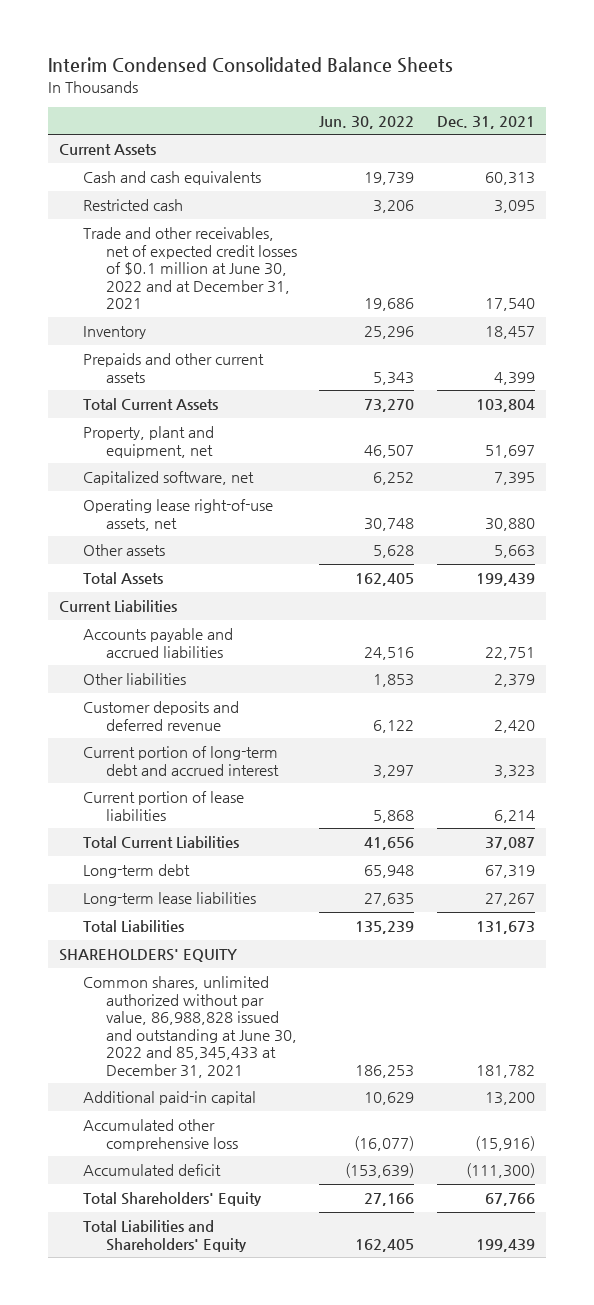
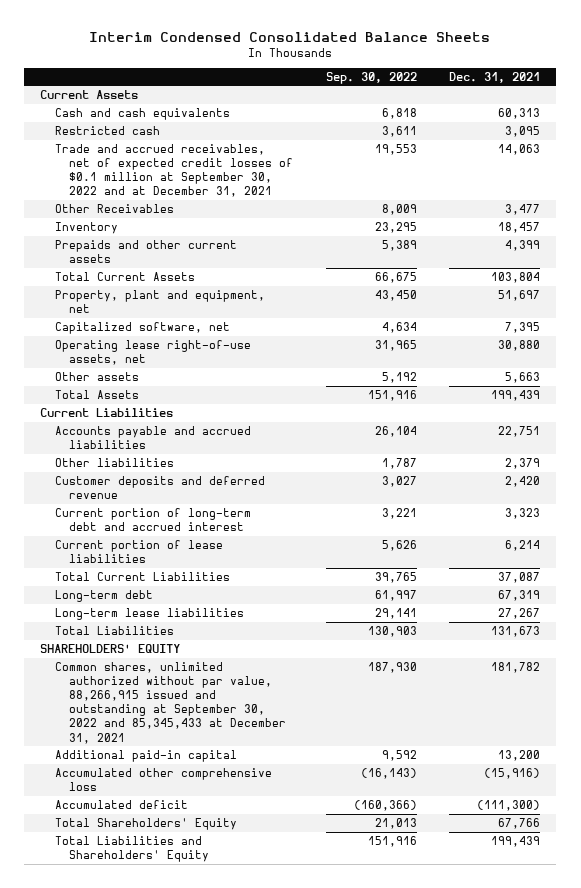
- | Jun. 30, 2022 | Dec. 31, 2021
+ | Sep. 30, 2022 | Dec. 31, 2021
- Trade and other receivables, net of expected credit losses of $0.1 million at June 30, 2022 and at December 31, 2021 | 19,686 | 17,540
+ Trade and accrued receivables, net of expected credit losses of $0.1 million at September 30, 2022 and at December 31, 2021 | 19,553 | 14,063
+ Other Receivables | 8,009 | 3,477
- Common shares, unlimited authorized without par value, 86,988,828 issued and outstanding at June 30, 2022 and 85,345,433 at December 31, 2021 | 186,253 | 181,782
+ Common shares, unlimited authorized without par value, 88,266,915 issued and outstanding at September 30, 2022 and 85,345,433 at December 31, 2021 | 187,930 | 181,782

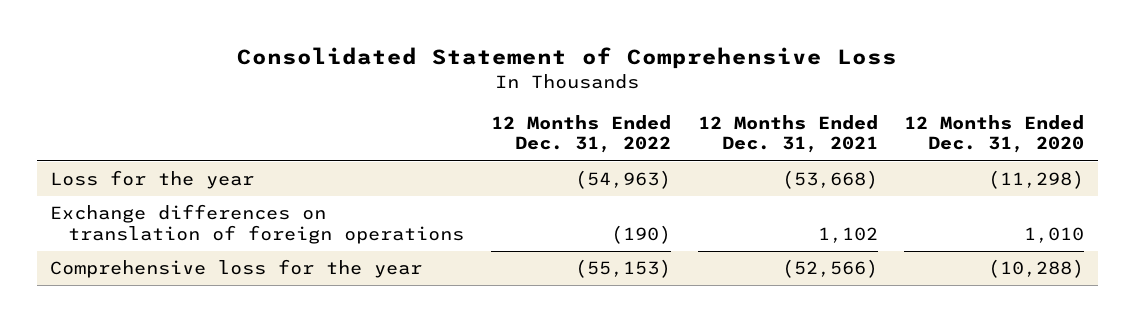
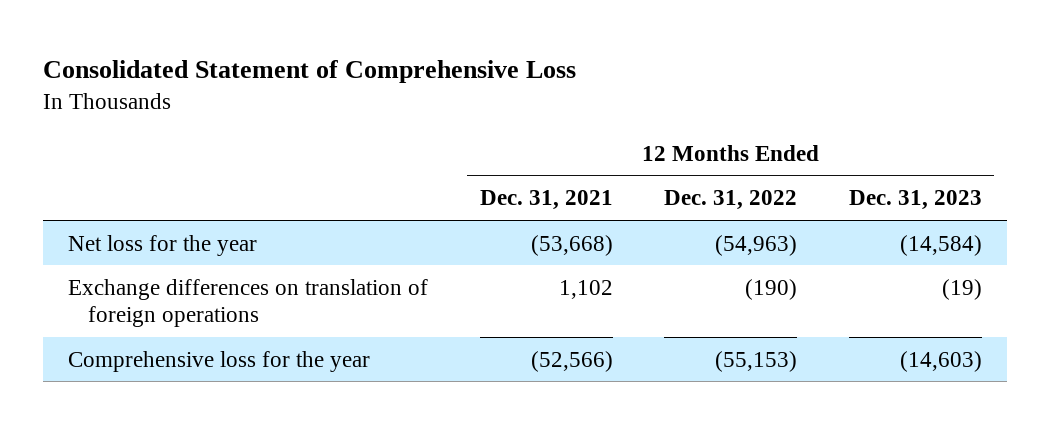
- | 12 Months Ended Dec. 31, 2022 | 12 Months Ended Dec. 31, 2021 | 12 Months Ended Dec. 31, 2020
+ | 12 Months Ended Dec. 31, 2021 | 12 Months Ended Dec. 31, 2022 | 12 Months Ended Dec. 31, 2023
- Loss for the year | (54,963) | (53,668) | (11,298)
+ Net loss for the year | (53,668) | (54,963) | (14,584)

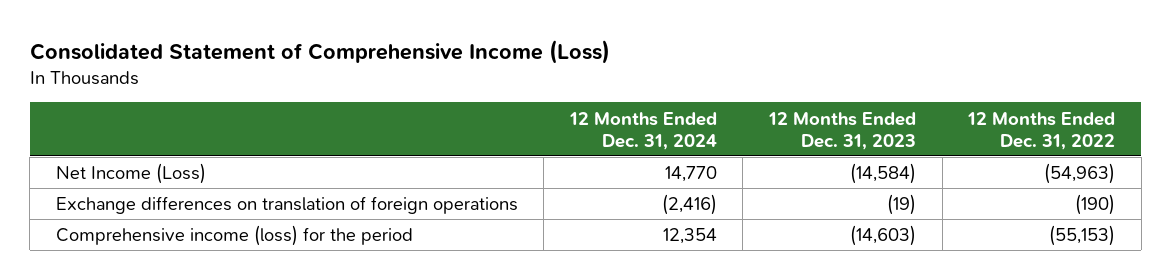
- Consolidated Statement of Comprehensive Loss
+ Consolidated Statement of Comprehensive Income (Loss)
- | 12 Months Ended Dec. 31, 2021 | 12 Months Ended Dec. 31, 2022 | 12 Months Ended Dec. 31, 2023
+ | 12 Months Ended Dec. 31, 2024 | 12 Months Ended Dec. 31, 2023 | 12 Months Ended Dec. 31, 2022
- Net loss for the year | (53,668) | (54,963) | (14,584)
+ Net Income (Loss) | 14,770 | (14,584) | (54,963)
- Comprehensive loss for the year | (52,566) | (55,153) | (14,603)
+ Comprehensive income (loss) for the period | 12,354 | (14,603) | (55,153)

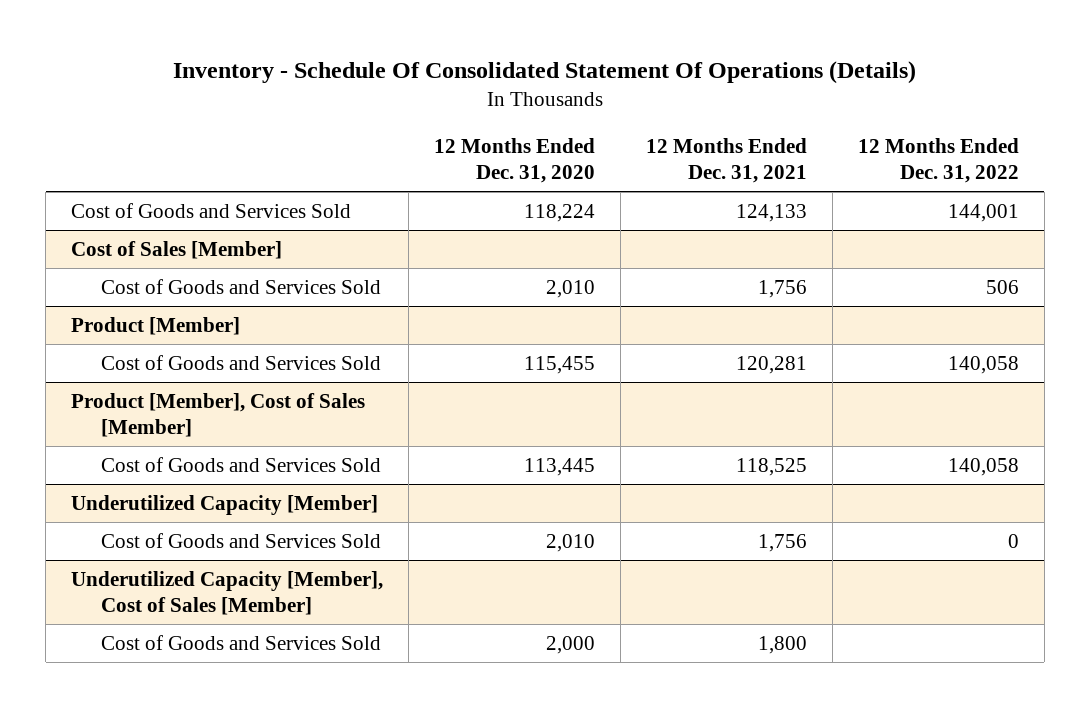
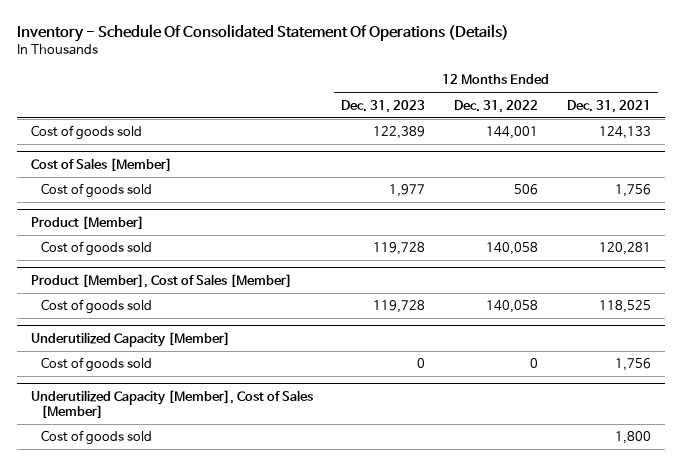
- | 12 Months Ended Dec. 31, 2020 | 12 Months Ended Dec. 31, 2021 | 12 Months Ended Dec. 31, 2022
+ | 12 Months Ended Dec. 31, 2023 | 12 Months Ended Dec. 31, 2022 | 12 Months Ended Dec. 31, 2021
- Cost of Goods and Services Sold | 118,224 | 124,133 | 144,001
+ Cost of goods sold | 122,389 | 144,001 | 124,133
@ Cost of Sales [Member]
- Cost of Goods and Services Sold | 2,010 | 1,756 | 506
+ Cost of goods sold | 1,977 | 506 | 1,756
@ Product [Member]
- Cost of Goods and Services Sold | 115,455 | 120,281 | 140,058
+ Cost of goods sold | 119,728 | 140,058 | 120,281
@ Product [Member], Cost of Sales [Member]
- Cost of Goods and Services Sold | 113,445 | 118,525 | 140,058
+ Cost of goods sold | 119,728 | 140,058 | 118,525
@ Underutilized Capacity [Member]
- Cost of Goods and Services Sold | 2,010 | 1,756 | 0
+ Cost of goods sold | 0 | 0 | 1,756
@ Underutilized Capacity [Member], Cost of Sales [Member]
- Cost of Goods and Services Sold | 2,000 | 1,800 |
+ Cost of goods sold | | | 1,800

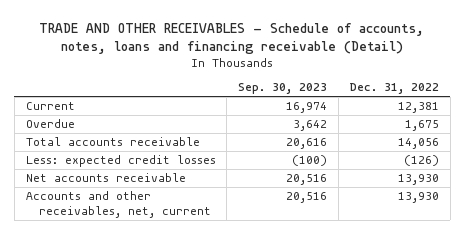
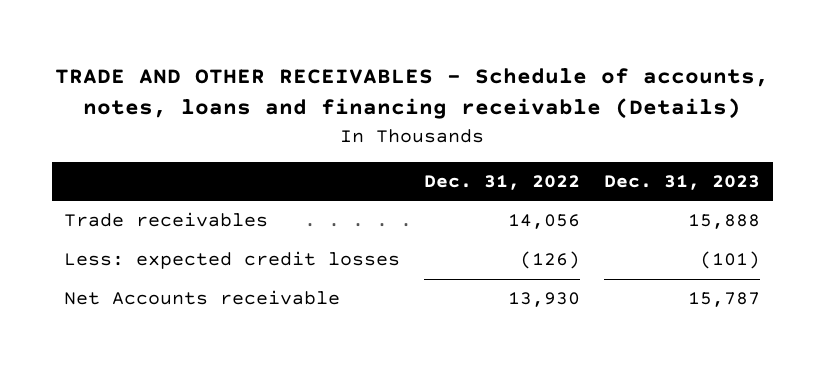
- TRADE AND OTHER RECEIVABLES - Schedule of accounts, notes, loans and financing receivable (Detail)
+ TRADE AND OTHER RECEIVABLES - Schedule of accounts, notes, loans and financing receivable (Details)
- | Sep. 30, 2023 | Dec. 31, 2022
+ | Dec. 31, 2022 | Dec. 31, 2023
- Current | 16,974 | 12,381
- Overdue | 3,642 | 1,675
- Total accounts receivable | 20,616 | 14,056
+ Trade receivables | 14,056 | 15,888
- Net accounts receivable | 20,516 | 13,930
- Accounts and other receivables, net, current | 20,516 | 13,930
+ Net Accounts receivable | 13,930 | 15,787

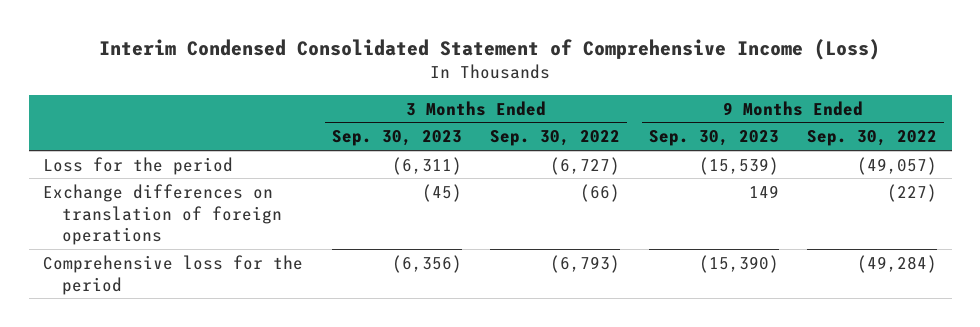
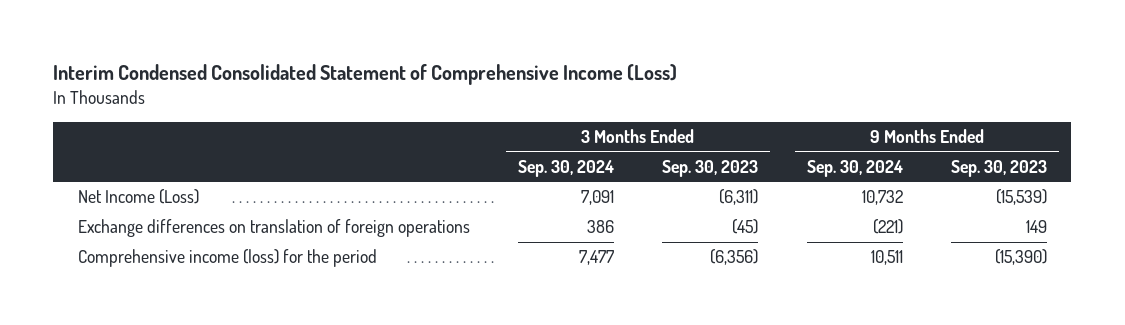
- | 3 Months Ended Sep. 30, 2023 | 3 Months Ended Sep. 30, 2022 | 9 Months Ended Sep. 30, 2023 | 9 Months Ended Sep. 30, 2022
+ | 3 Months Ended Sep. 30, 2024 | 3 Months Ended Sep. 30, 2023 | 9 Months Ended Sep. 30, 2024 | 9 Months Ended Sep. 30, 2023
- Loss for the period | (6,311) | (6,727) | (15,539) | (49,057)
+ Net Income (Loss) | 7,091 | (6,311) | 10,732 | (15,539)
- Comprehensive loss for the period | (6,356) | (6,793) | (15,390) | (49,284)
+ Comprehensive income (loss) for the period | 7,477 | (6,356) | 10,511 | (15,390)

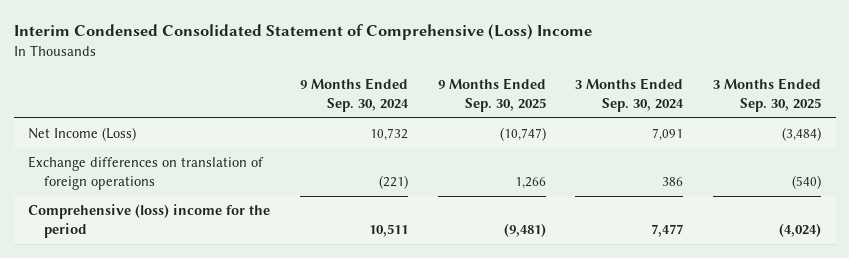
- Interim Condensed Consolidated Statement of Comprehensive Income (Loss)
+ Interim Condensed Consolidated Statement of Comprehensive (Loss) Income
- | 3 Months Ended Sep. 30, 2024 | 3 Months Ended Sep. 30, 2023 | 9 Months Ended Sep. 30, 2024 | 9 Months Ended Sep. 30, 2023
+ | 9 Months Ended Sep. 30, 2024 | 9 Months Ended Sep. 30, 2025 | 3 Months Ended Sep. 30, 2024 | 3 Months Ended Sep. 30, 2025
- Comprehensive income (loss) for the period | 7,477 | (6,356) | 10,511 | (15,390)
+ Comprehensive (loss) income for the period | 10,511 | (9,481) | 7,477 | (4,024)

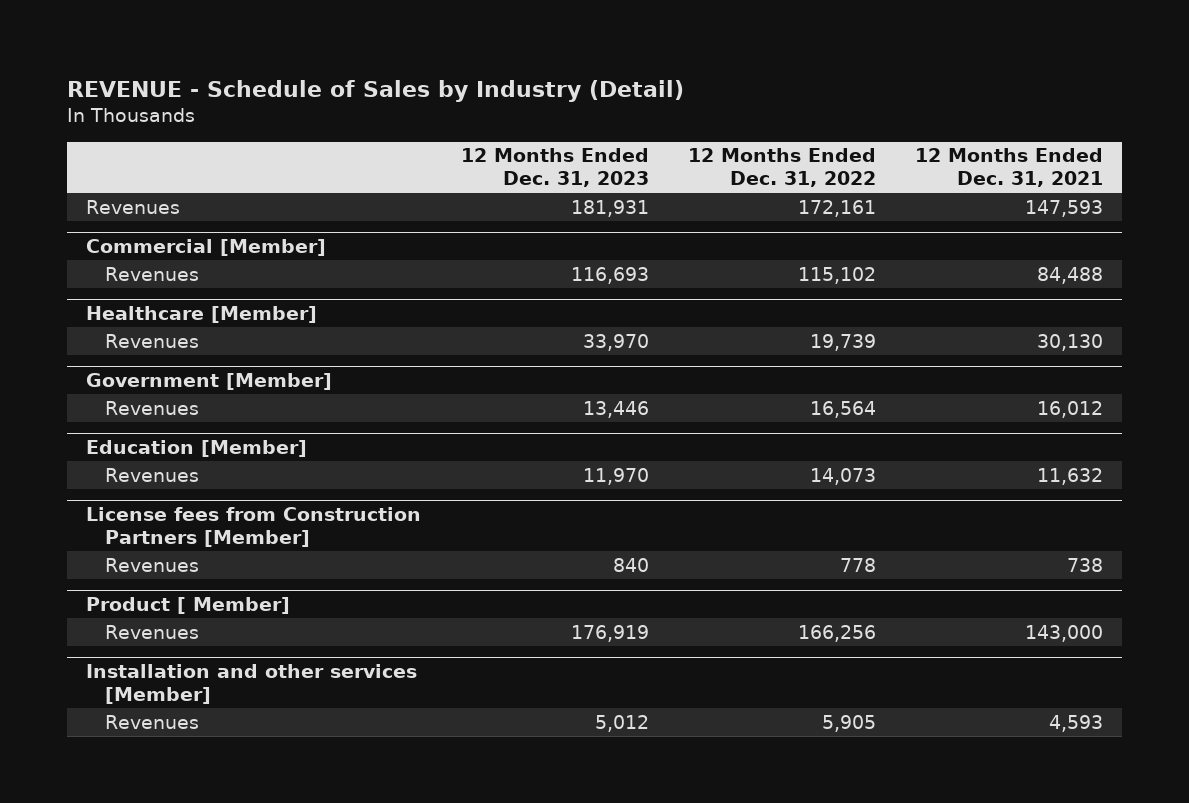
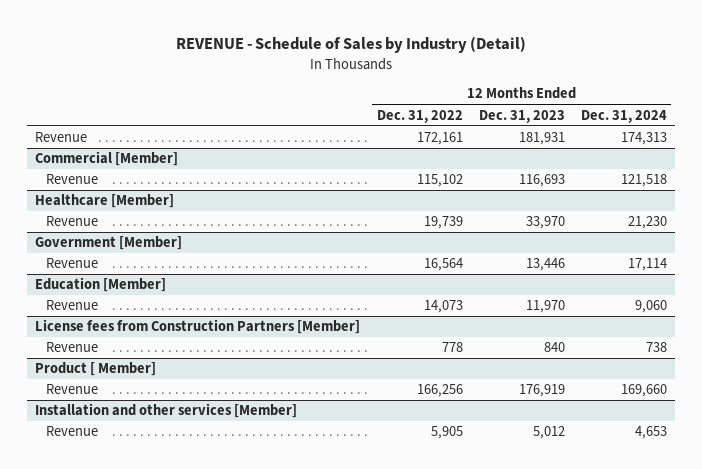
- | 12 Months Ended Dec. 31, 2023 | 12 Months Ended Dec. 31, 2022 | 12 Months Ended Dec. 31, 2021
+ | 12 Months Ended Dec. 31, 2022 | 12 Months Ended Dec. 31, 2023 | 12 Months Ended Dec. 31, 2024
- Revenues | 181,931 | 172,161 | 147,593
+ Revenue | 172,161 | 181,931 | 174,313
@ Commercial [Member]
- Revenues | 116,693 | 115,102 | 84,488
+ Revenue | 115,102 | 116,693 | 121,518
@ Healthcare [Member]
- Revenues | 33,970 | 19,739 | 30,130
+ Revenue | 19,739 | 33,970 | 21,230
@ Government [Member]
- Revenues | 13,446 | 16,564 | 16,012
+ Revenue | 16,564 | 13,446 | 17,114
@ Education [Member]
- Revenues | 11,970 | 14,073 | 11,632
+ Revenue | 14,073 | 11,970 | 9,060
@ License fees from Construction Partners [Member]
- Revenues | 840 | 778 | 738
+ Revenue | 778 | 840 | 738
@ Product [ Member]
- Revenues | 176,919 | 166,256 | 143,000
+ Revenue | 166,256 | 176,919 | 169,660
@ Installation and other services [Member]
- Revenues | 5,012 | 5,905 | 4,593
+ Revenue | 5,905 | 5,012 | 4,653

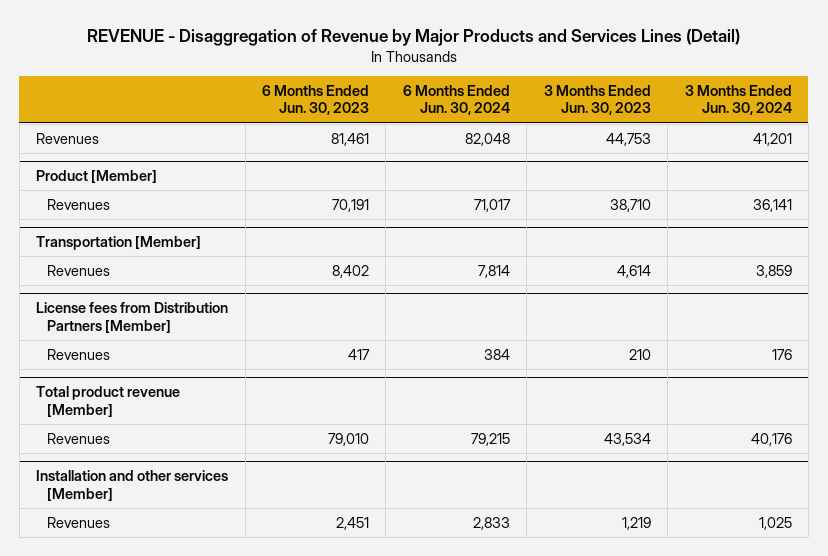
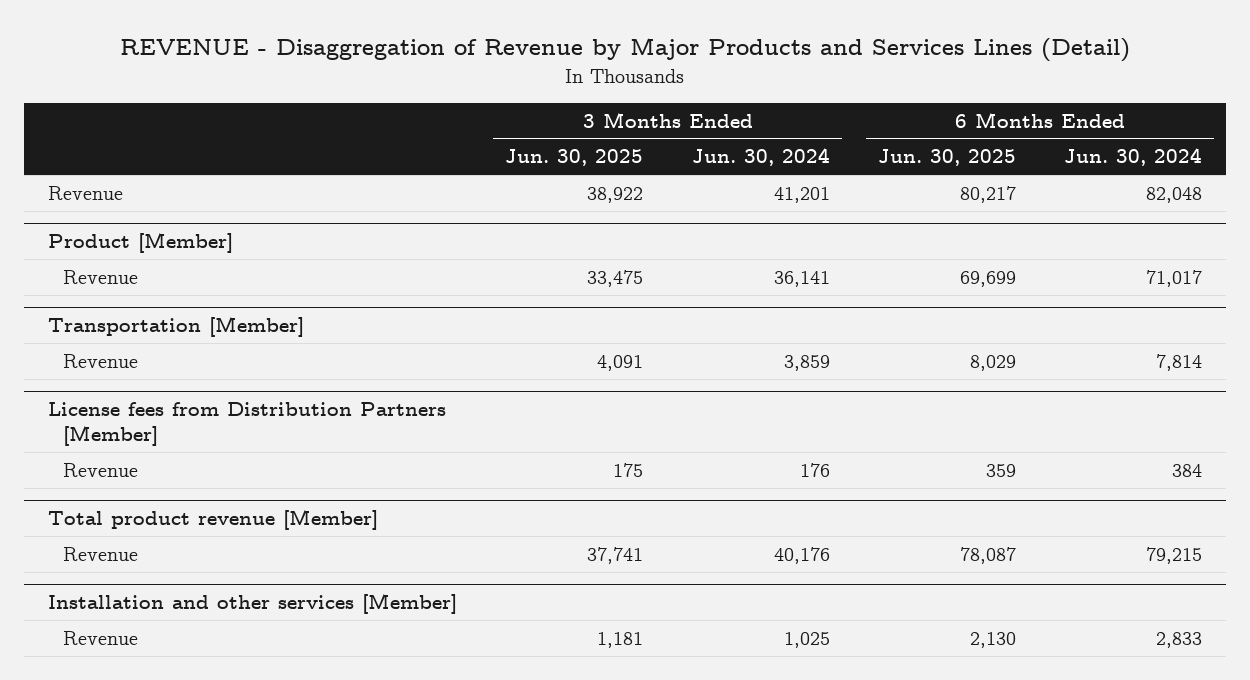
- | 6 Months Ended Jun. 30, 2023 | 6 Months Ended Jun. 30, 2024 | 3 Months Ended Jun. 30, 2023 | 3 Months Ended Jun. 30, 2024
+ | 3 Months Ended Jun. 30, 2025 | 3 Months Ended Jun. 30, 2024 | 6 Months Ended Jun. 30, 2025 | 6 Months Ended Jun. 30, 2024
- Revenues | 81,461 | 82,048 | 44,753 | 41,201
+ Revenue | 38,922 | 41,201 | 80,217 | 82,048
@ Product [Member]
- Revenues | 70,191 | 71,017 | 38,710 | 36,141
+ Revenue | 33,475 | 36,141 | 69,699 | 71,017
@ Transportation [Member]
- Revenues | 8,402 | 7,814 | 4,614 | 3,859
+ Revenue | 4,091 | 3,859 | 8,029 | 7,814
@ License fees from Distribution Partners [Member]
- Revenues | 417 | 384 | 210 | 176
+ Revenue | 175 | 176 | 359 | 384
@ Total product revenue [Member]
- Revenues | 79,010 | 79,215 | 43,534 | 40,176
+ Revenue | 37,741 | 40,176 | 78,087 | 79,215
@ Installation and other services [Member]
- Revenues | 2,451 | 2,833 | 1,219 | 1,025
+ Revenue | 1,181 | 1,025 | 2,130 | 2,833

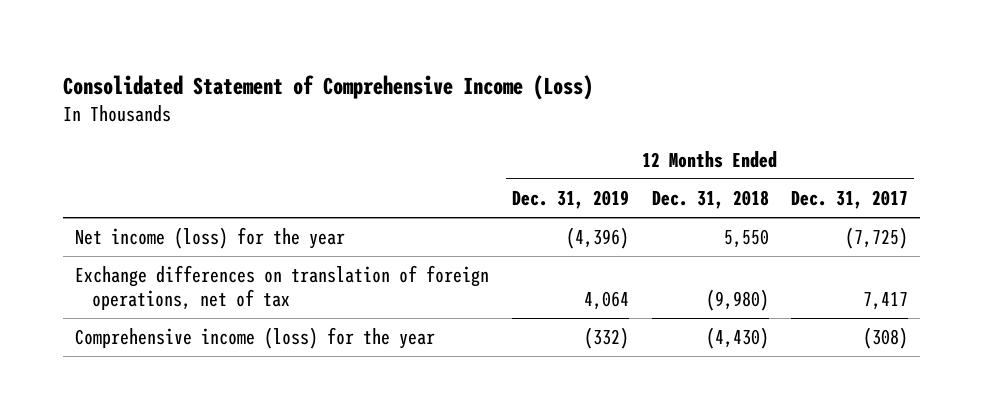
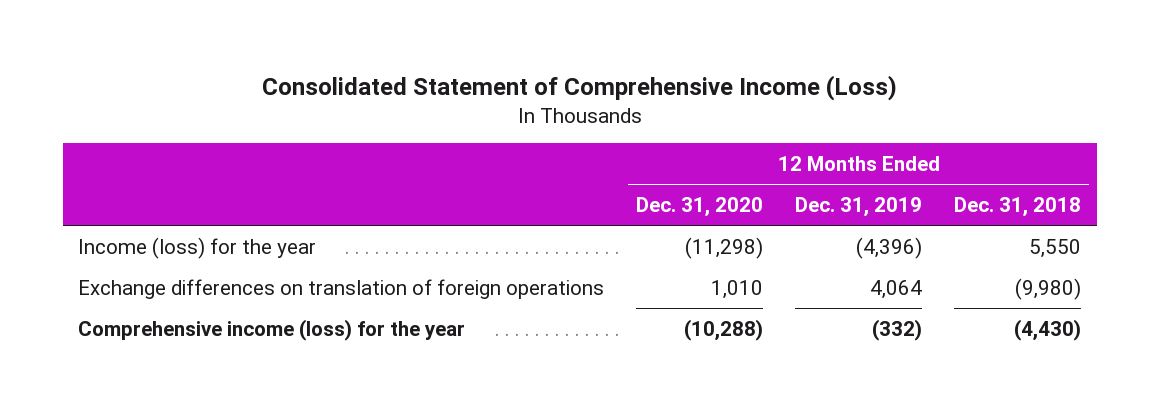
- | 12 Months Ended Dec. 31, 2019 | 12 Months Ended Dec. 31, 2018 | 12 Months Ended Dec. 31, 2017
+ | 12 Months Ended Dec. 31, 2020 | 12 Months Ended Dec. 31, 2019 | 12 Months Ended Dec. 31, 2018
- Net income (loss) for the year | (4,396) | 5,550 | (7,725)
- Exchange differences on translation of foreign operations, net of tax | 4,064 | (9,980) | 7,417
+ Income (loss) for the year | (11,298) | (4,396) | 5,550
+ Exchange differences on translation of foreign operations | 1,010 | 4,064 | (9,980)

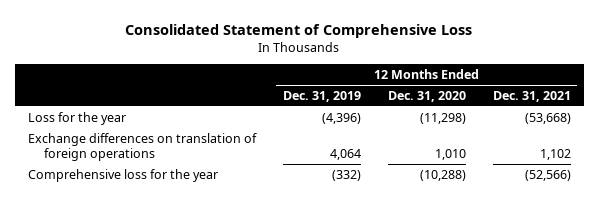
- Consolidated Statement of Comprehensive Income (Loss)
+ Consolidated Statement of Comprehensive Loss
- | 12 Months Ended Dec. 31, 2020 | 12 Months Ended Dec. 31, 2019 | 12 Months Ended Dec. 31, 2018
+ | 12 Months Ended Dec. 31, 2019 | 12 Months Ended Dec. 31, 2020 | 12 Months Ended Dec. 31, 2021
- Income (loss) for the year | (11,298) | (4,396) | 5,550
+ Loss for the year | (4,396) | (11,298) | (53,668)
- Comprehensive income (loss) for the year | (10,288) | (332) | (4,430)
+ Comprehensive loss for the year | (332) | (10,288) | (52,566)

